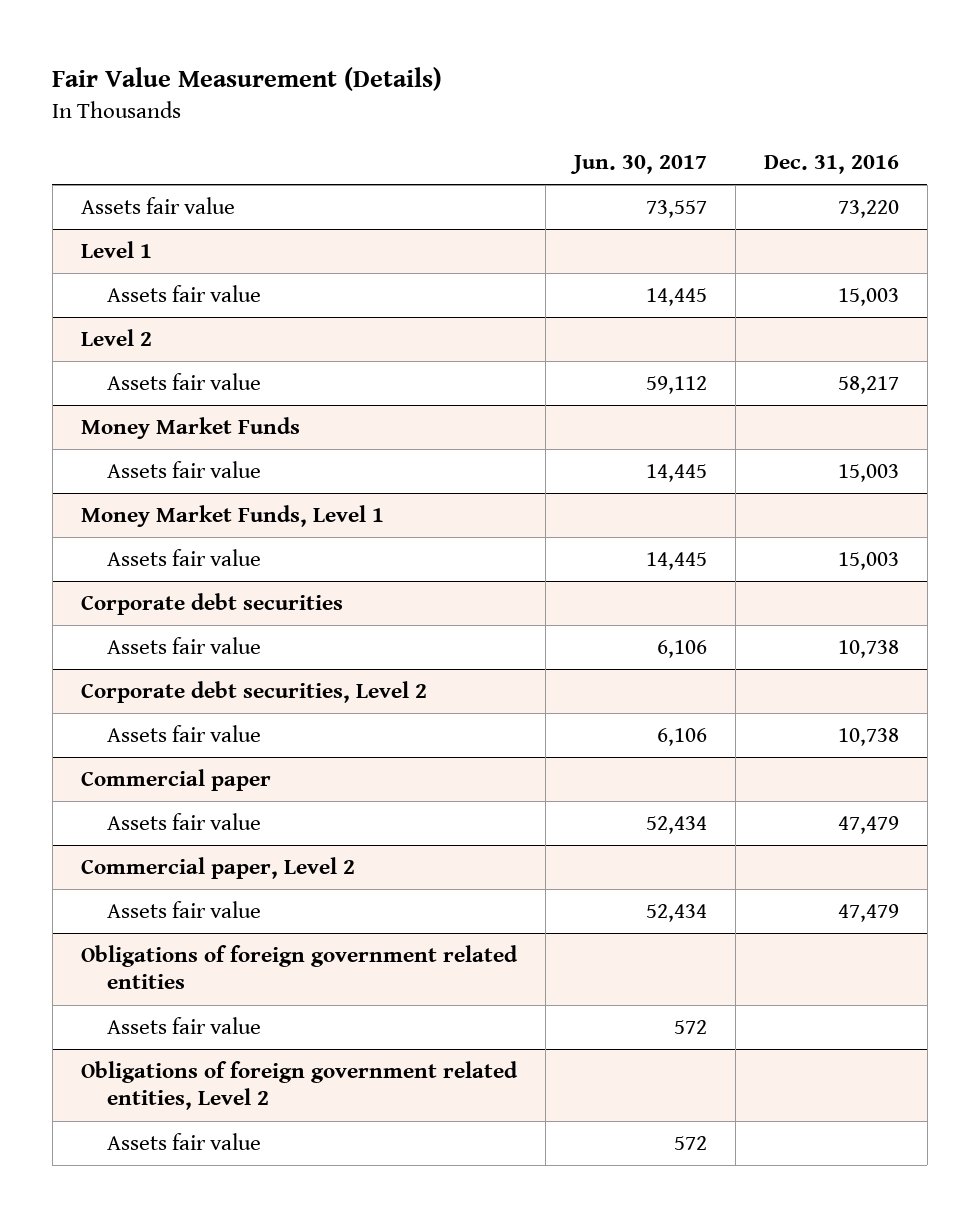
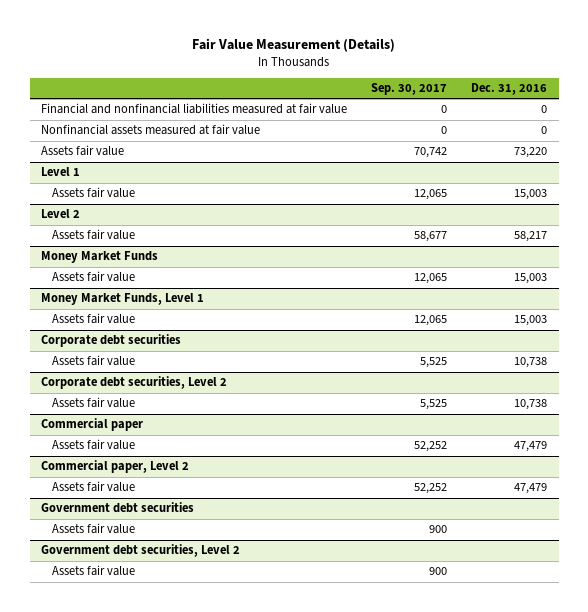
- | Jun. 30, 2017 | Dec. 31, 2016
+ | Sep. 30, 2017 | Dec. 31, 2016
+ Financial and nonfinancial liabilities measured at fair value | 0 | 0
+ Nonfinancial assets measured at fair value | 0 | 0
- Obligations of foreign government related entities
+ Government debt securities
- Obligations of foreign government related entities, Level 2
+ Government debt securities, Level 2

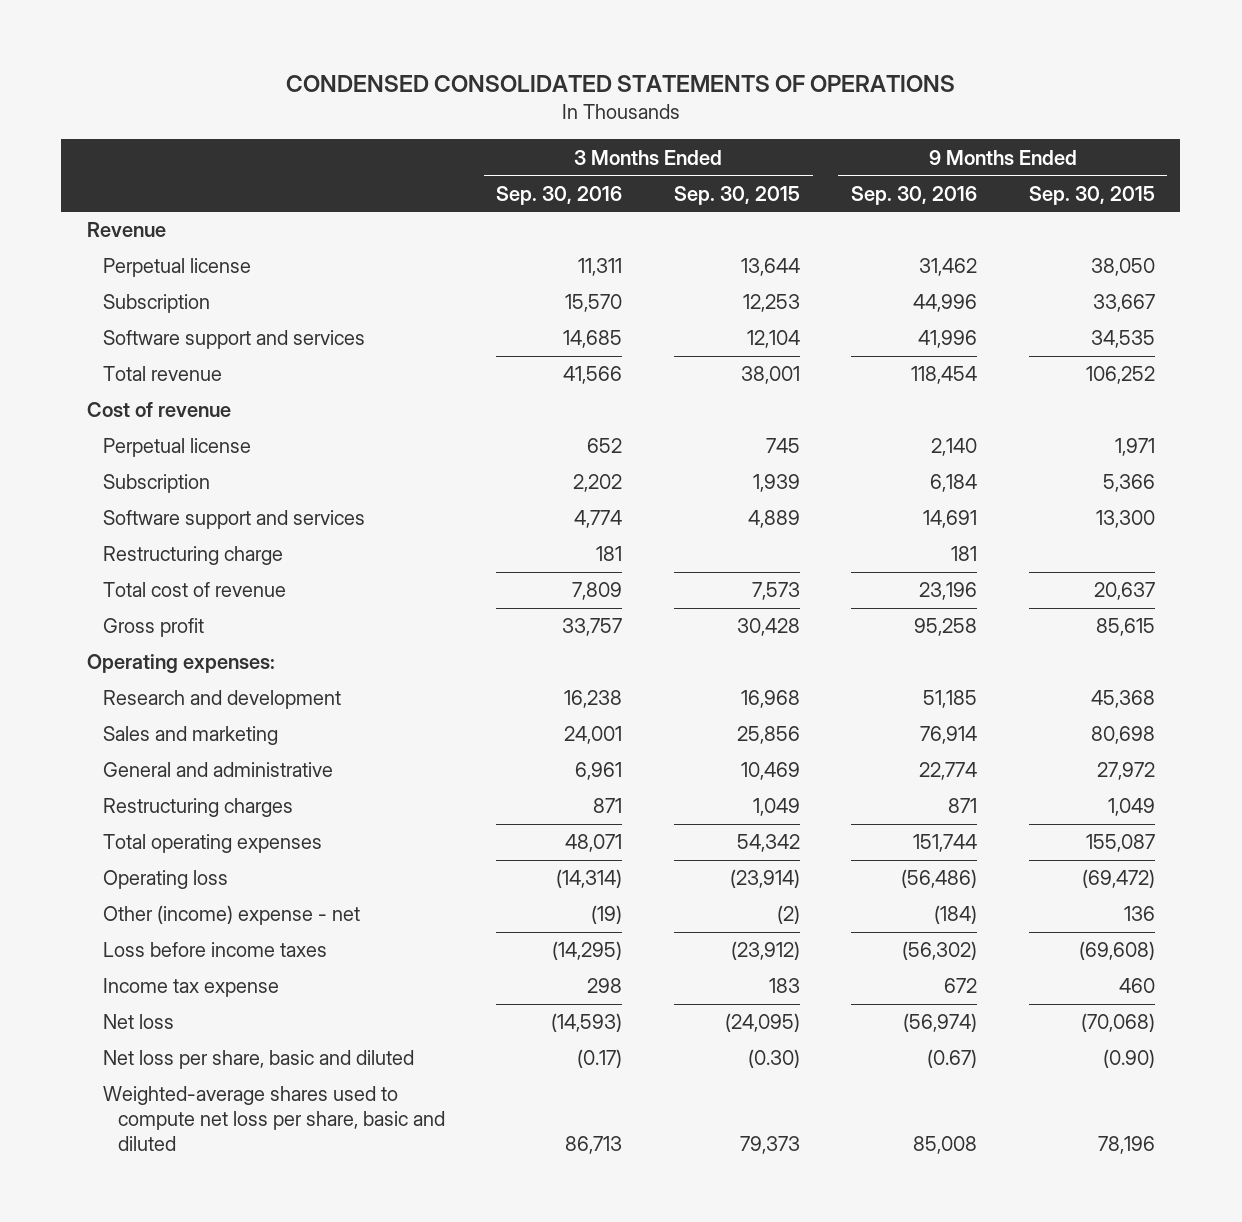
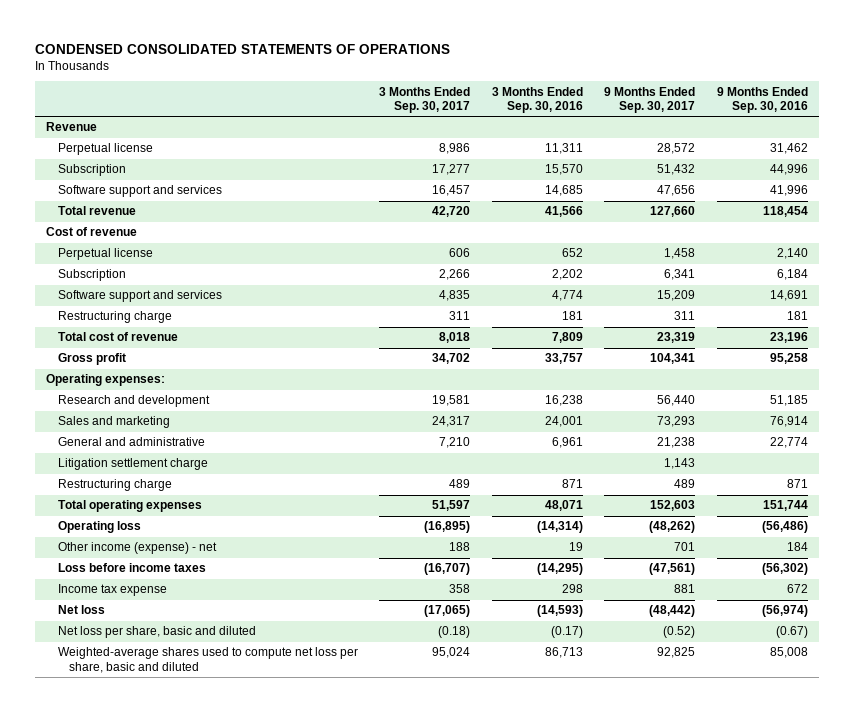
- | 3 Months Ended Sep. 30, 2016 | 3 Months Ended Sep. 30, 2015 | 9 Months Ended Sep. 30, 2016 | 9 Months Ended Sep. 30, 2015
+ | 3 Months Ended Sep. 30, 2017 | 3 Months Ended Sep. 30, 2016 | 9 Months Ended Sep. 30, 2017 | 9 Months Ended Sep. 30, 2016
- Restructuring charges | 871 | 1,049 | 871 | 1,049
+ Litigation settlement charge | | | 1,143 |
+ Restructuring charge | 489 | 871 | 489 | 871
- Other (income) expense - net | (19) | (2) | (184) | 136
+ Other income (expense) - net | 188 | 19 | 701 | 184

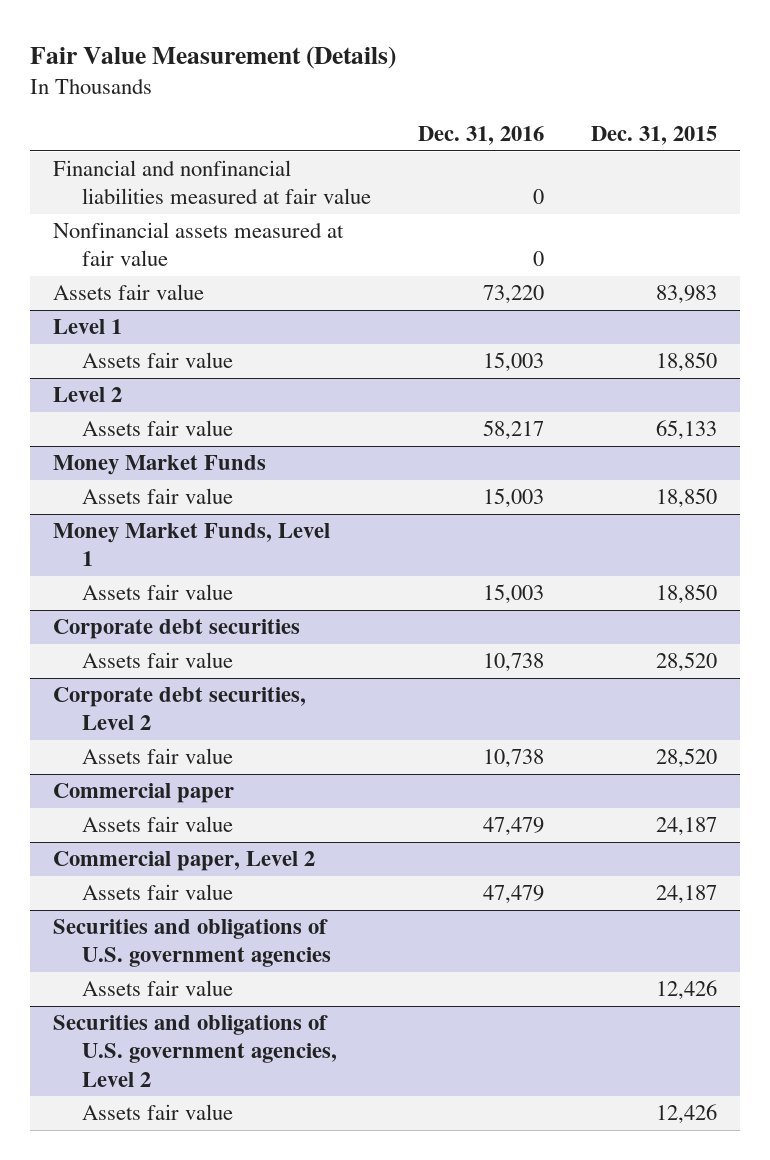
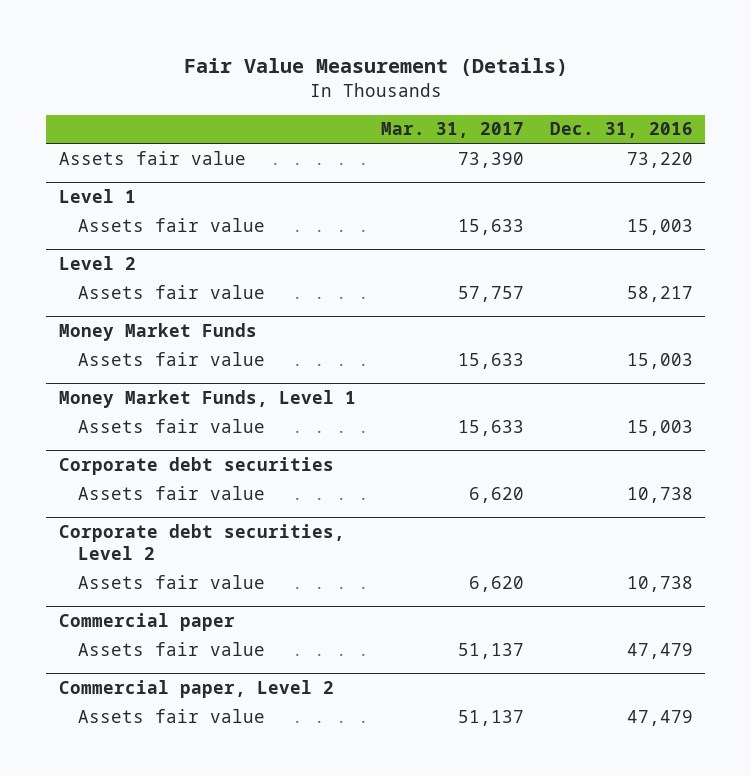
- | Dec. 31, 2016 | Dec. 31, 2015
+ | Mar. 31, 2017 | Dec. 31, 2016
- Financial and nonfinancial liabilities measured at fair value | 0 |
- Nonfinancial assets measured at fair value | 0 |
- Securities and obligations of U.S. government agencies
- Assets fair value | | 12,426
- Securities and obligations of U.S. government agencies, Level 2
- Assets fair value | | 12,426

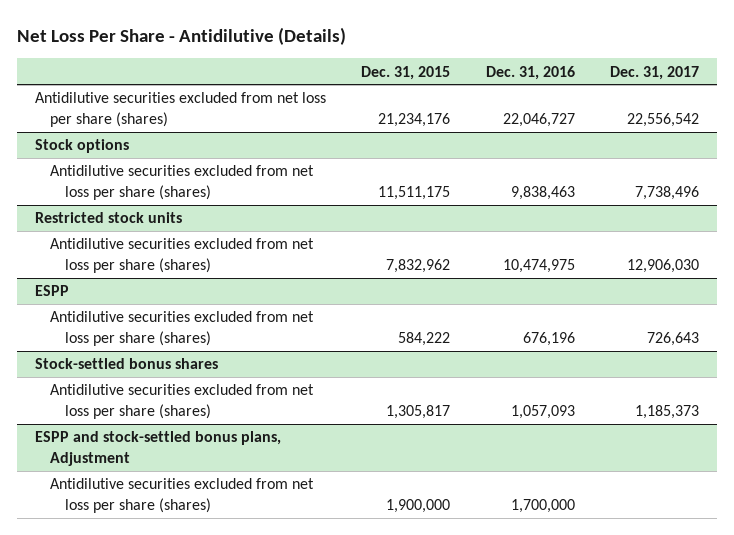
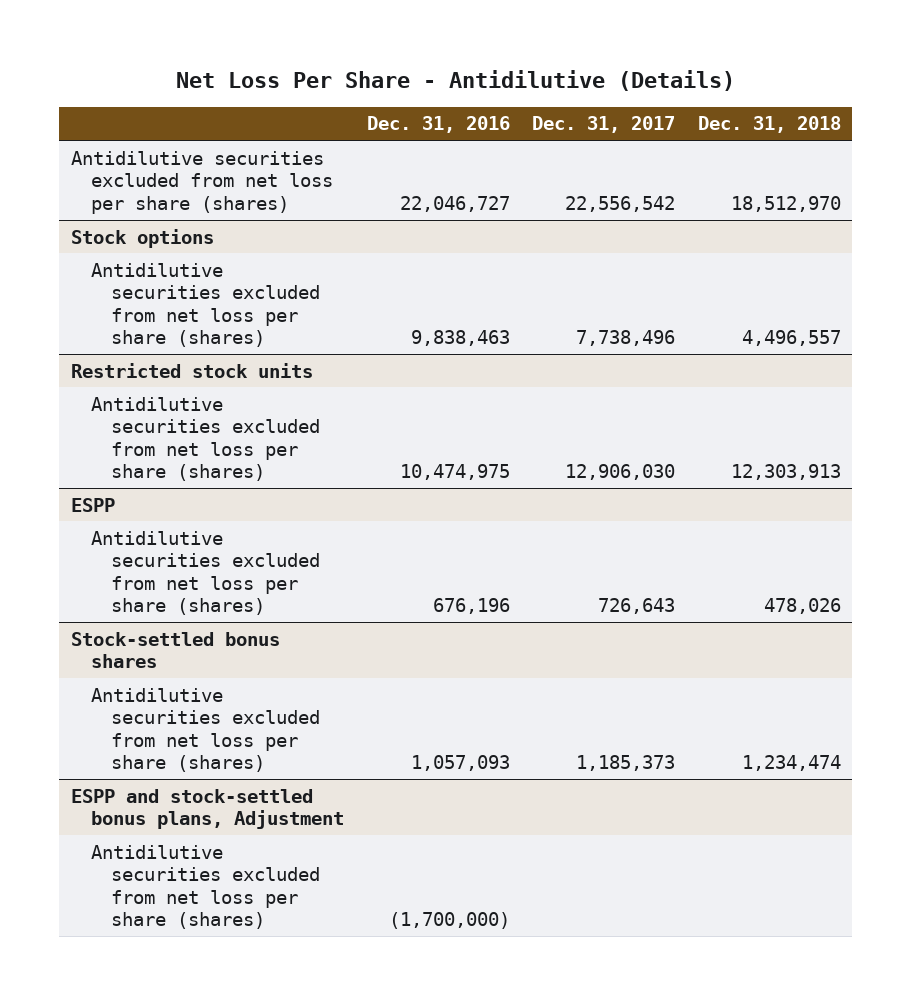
- | Dec. 31, 2015 | Dec. 31, 2016 | Dec. 31, 2017
+ | Dec. 31, 2016 | Dec. 31, 2017 | Dec. 31, 2018
@ ESPP and stock-settled bonus plans, Adjustment
- Antidilutive securities excluded from net loss per share (shares) | 1,900,000 | 1,700,000 |
+ Antidilutive securities excluded from net loss per share (shares) | (1,700,000) | |

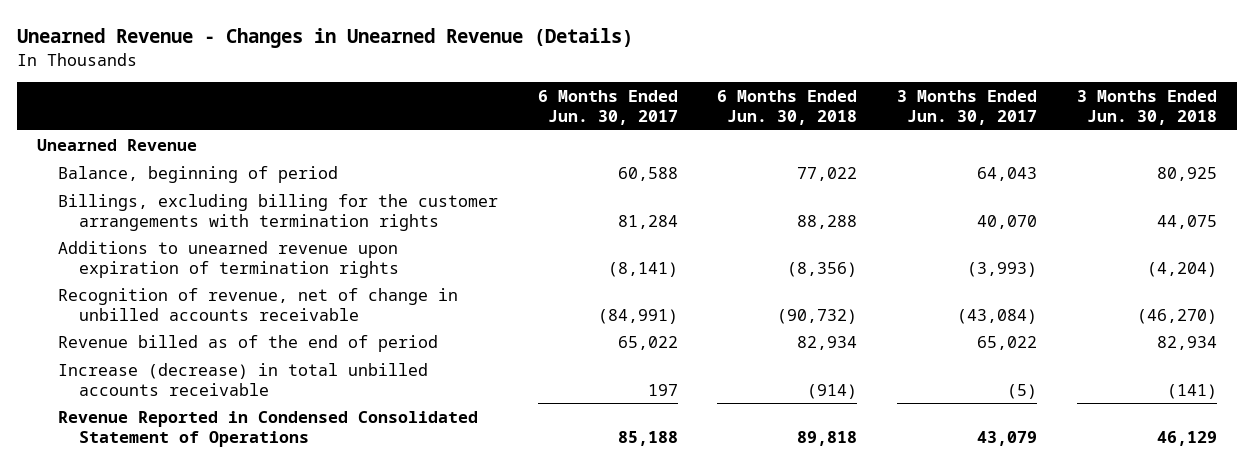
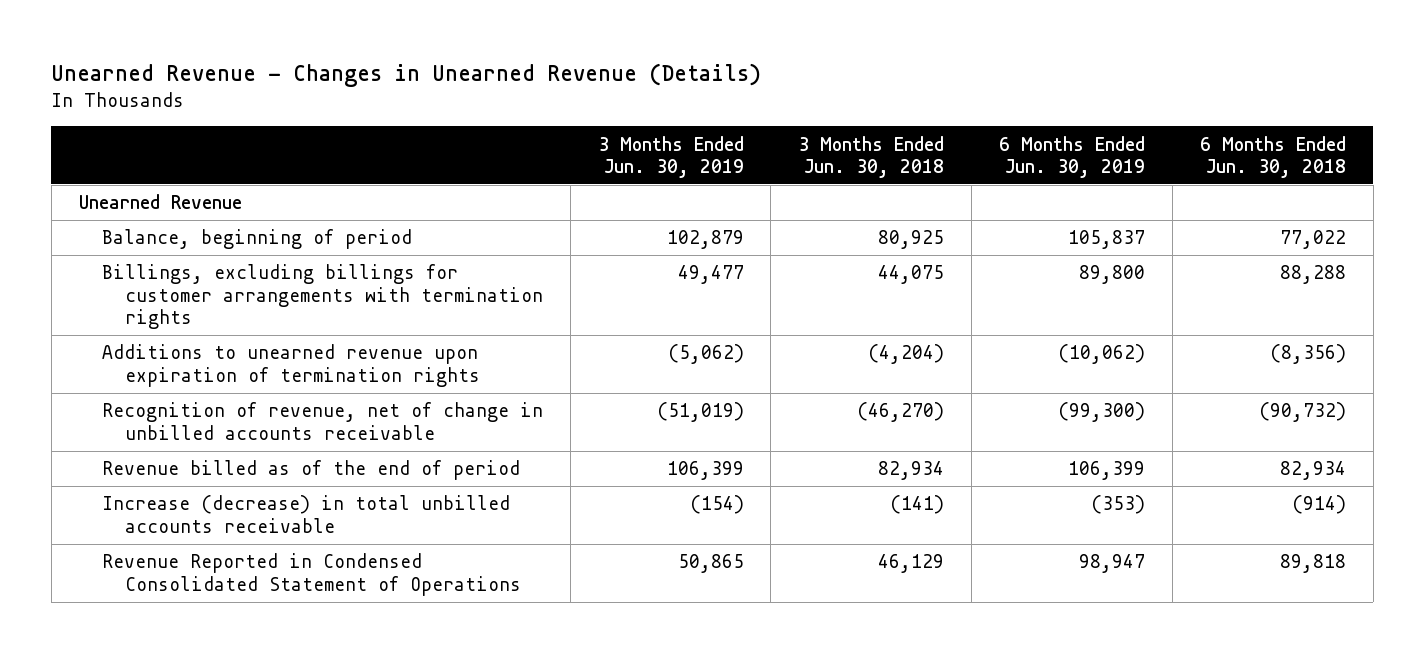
- | 6 Months Ended Jun. 30, 2017 | 6 Months Ended Jun. 30, 2018 | 3 Months Ended Jun. 30, 2017 | 3 Months Ended Jun. 30, 2018
+ | 3 Months Ended Jun. 30, 2019 | 3 Months Ended Jun. 30, 2018 | 6 Months Ended Jun. 30, 2019 | 6 Months Ended Jun. 30, 2018
- Billings, excluding billing for the customer arrangements with termination rights | 81,284 | 88,288 | 40,070 | 44,075
+ Billings, excluding billings for customer arrangements with termination rights | 49,477 | 44,075 | 89,800 | 88,288

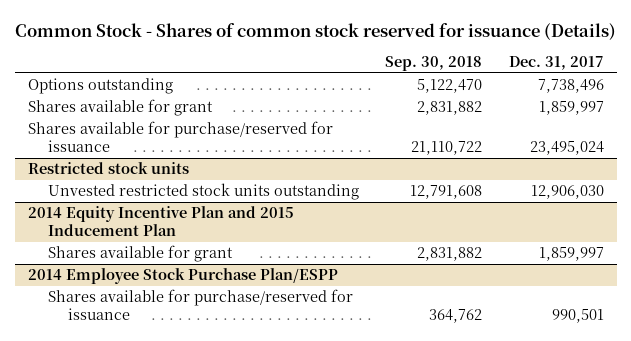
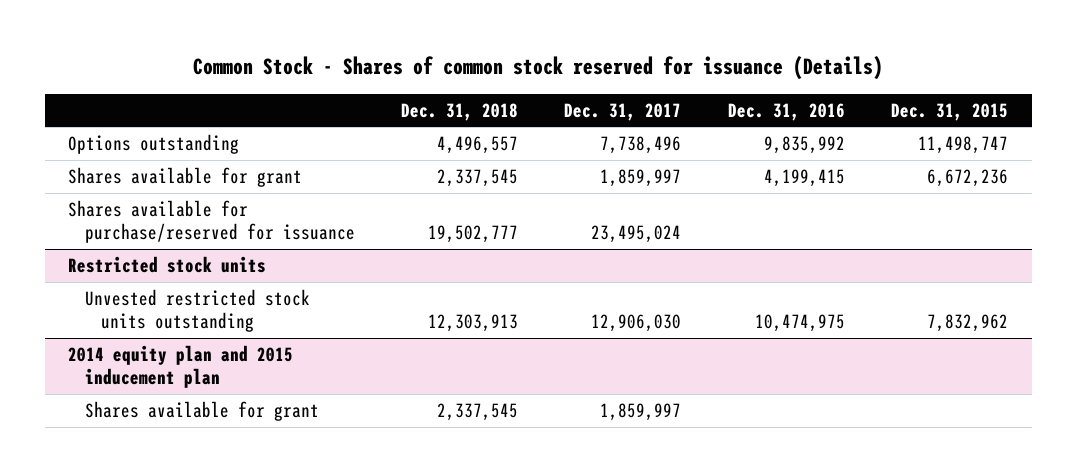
- | Sep. 30, 2018 | Dec. 31, 2017
+ | Dec. 31, 2018 | Dec. 31, 2017 | Dec. 31, 2016 | Dec. 31, 2015
- 2014 Equity Incentive Plan and 2015 Inducement Plan
+ 2014 equity plan and 2015 inducement plan
- 2014 Employee Stock Purchase Plan/ESPP
- Shares available for purchase/reserved for issuance | 364,762 | 990,501

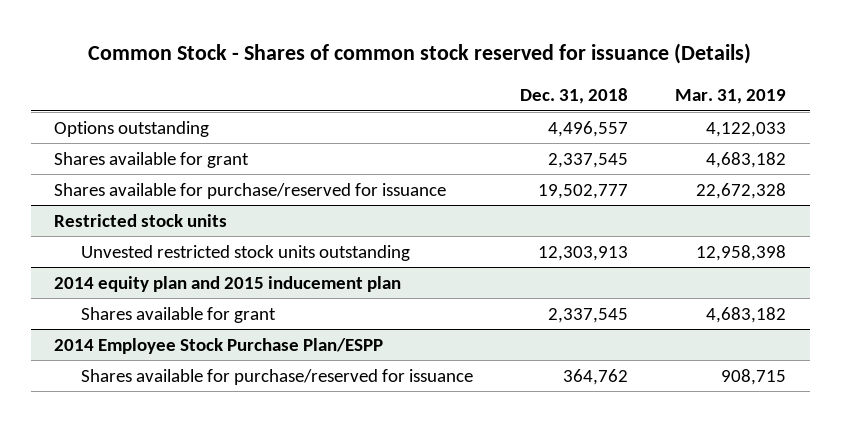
- | Dec. 31, 2018 | Dec. 31, 2017 | Dec. 31, 2016 | Dec. 31, 2015
+ | Dec. 31, 2018 | Mar. 31, 2019
+ 2014 Employee Stock Purchase Plan/ESPP
+ Shares available for purchase/reserved for issuance | 364,762 | 908,715

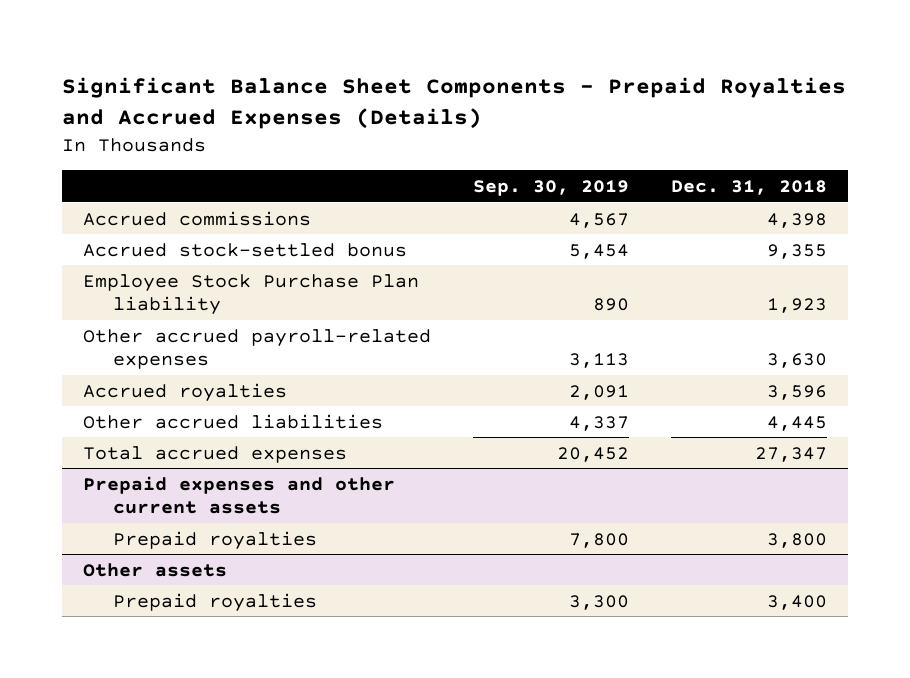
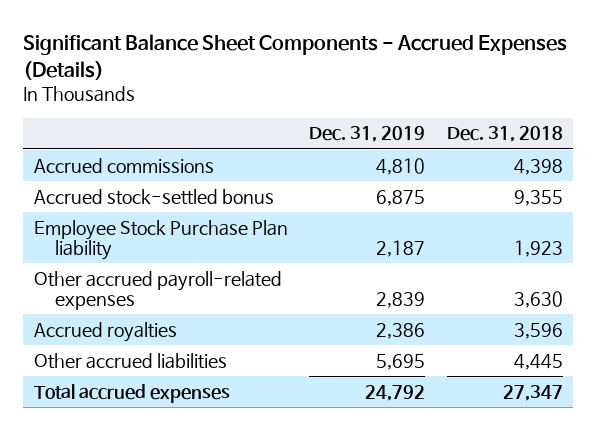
- Significant Balance Sheet Components - Prepaid Royalties and Accrued Expenses (Details)
+ Significant Balance Sheet Components - Accrued Expenses (Details)
- | Sep. 30, 2019 | Dec. 31, 2018
+ | Dec. 31, 2019 | Dec. 31, 2018
- Prepaid expenses and other current assets
- Prepaid royalties | 7,800 | 3,800
- Other assets
- Prepaid royalties | 3,300 | 3,400

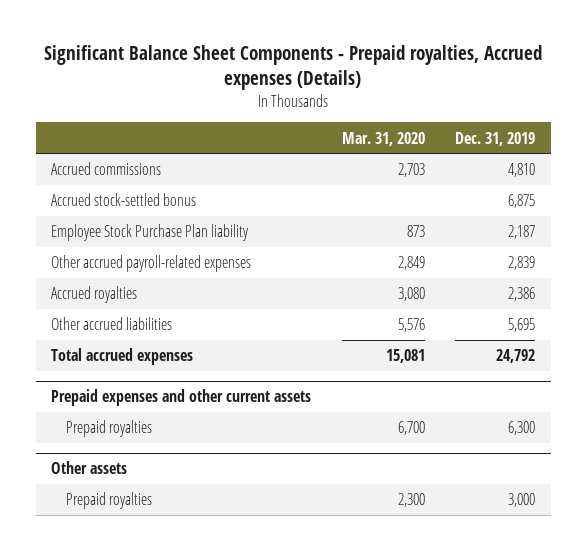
- Significant Balance Sheet Components - Accrued Expenses (Details)
+ Significant Balance Sheet Components - Prepaid royalties, Accrued expenses (Details)
- | Dec. 31, 2019 | Dec. 31, 2018
+ | Mar. 31, 2020 | Dec. 31, 2019
+ Prepaid expenses and other current assets
+ Prepaid royalties | 6,700 | 6,300
+ Other assets
+ Prepaid royalties | 2,300 | 3,000

